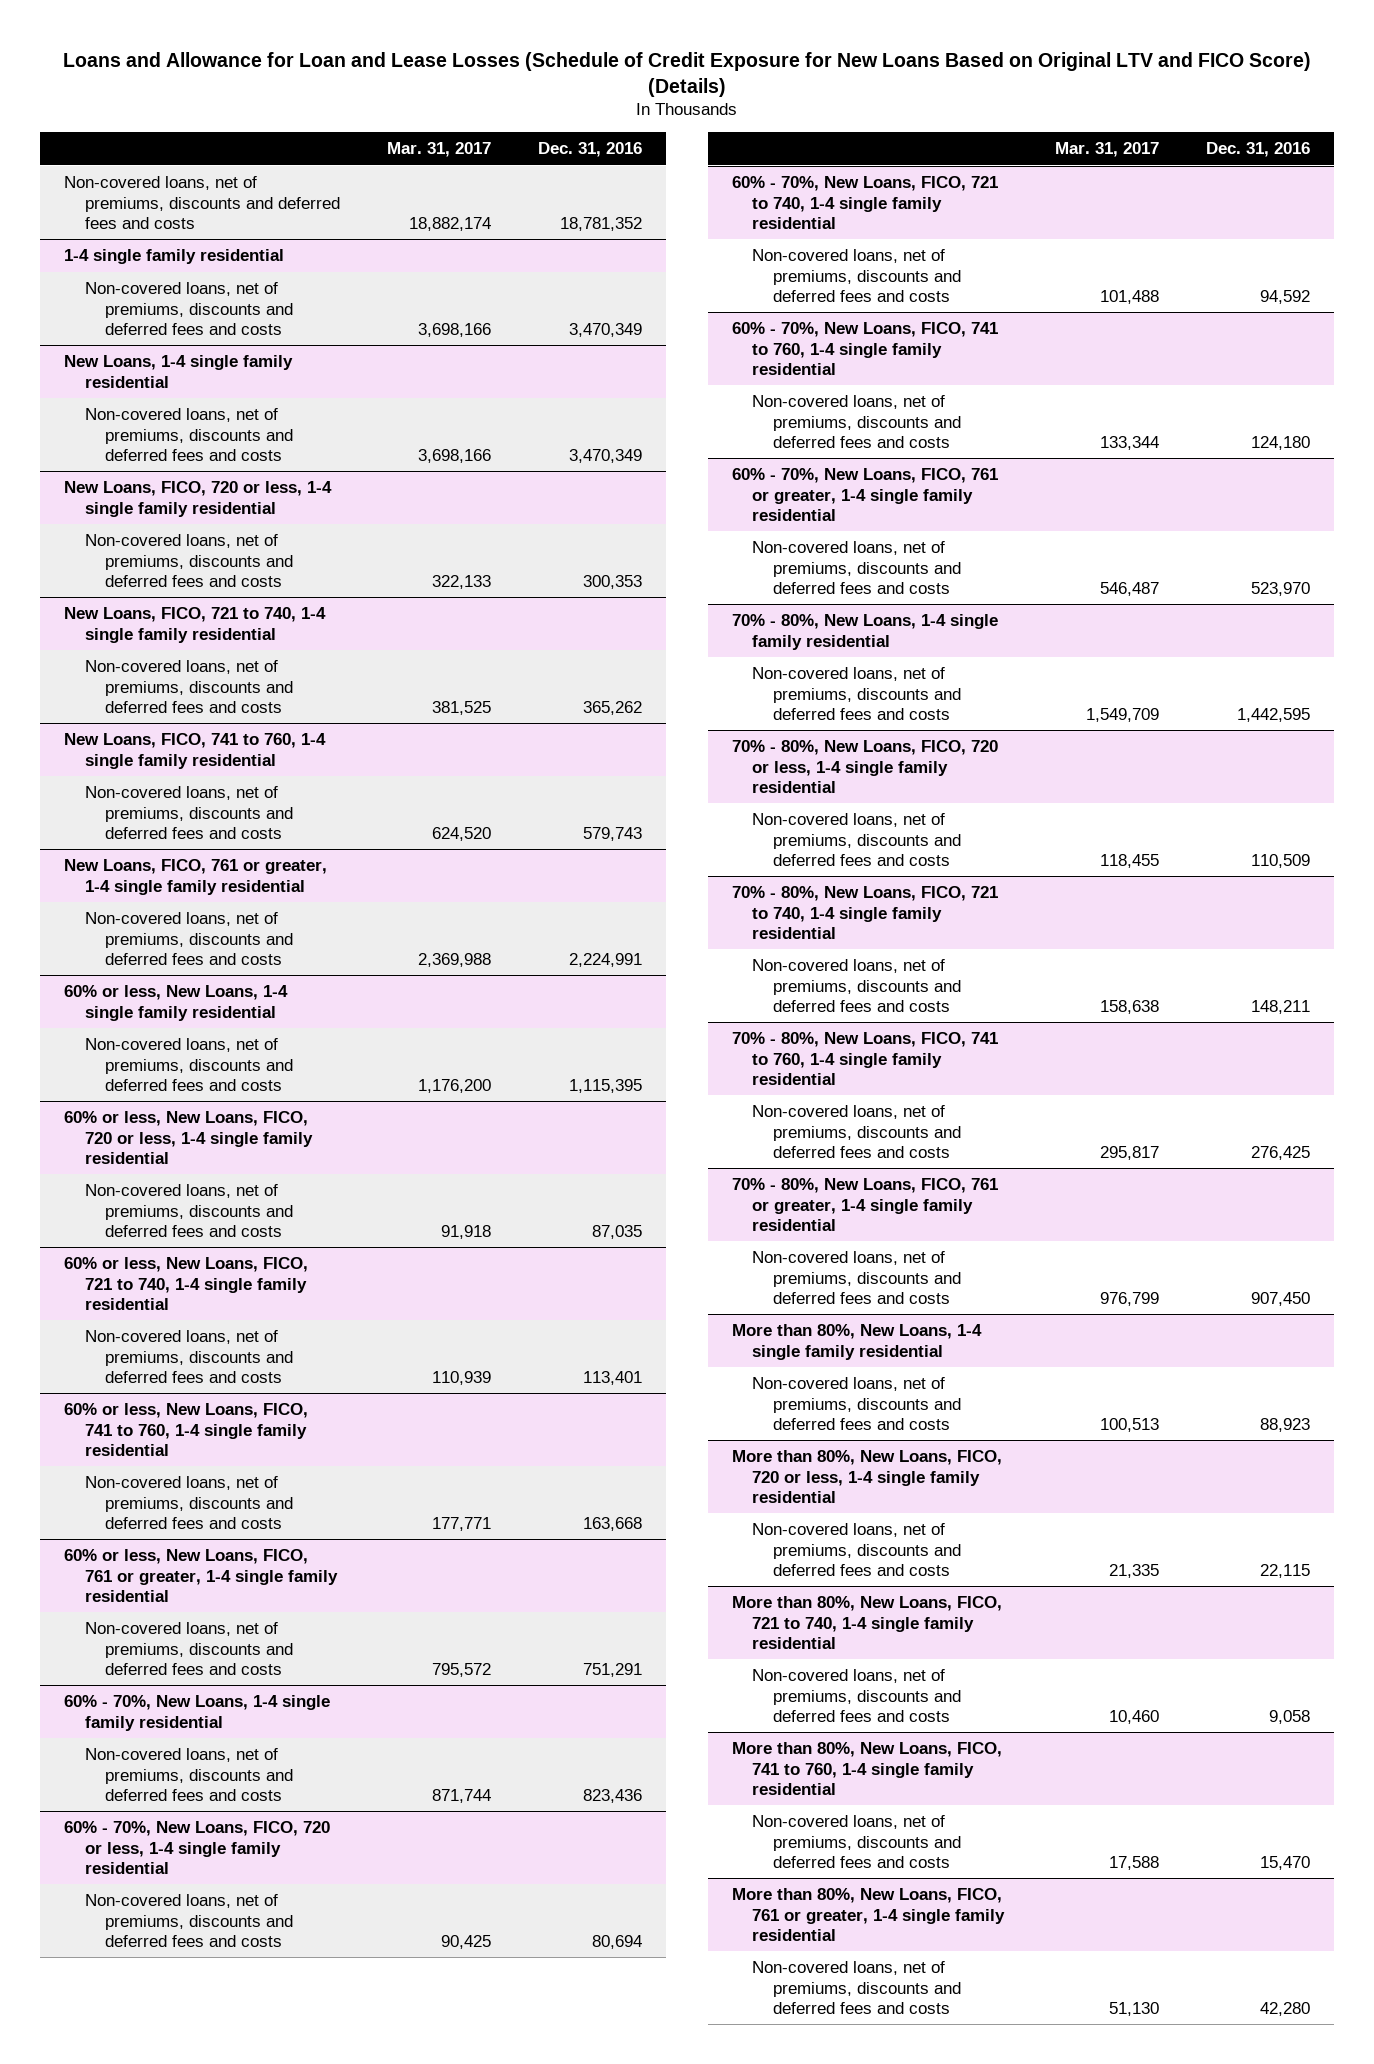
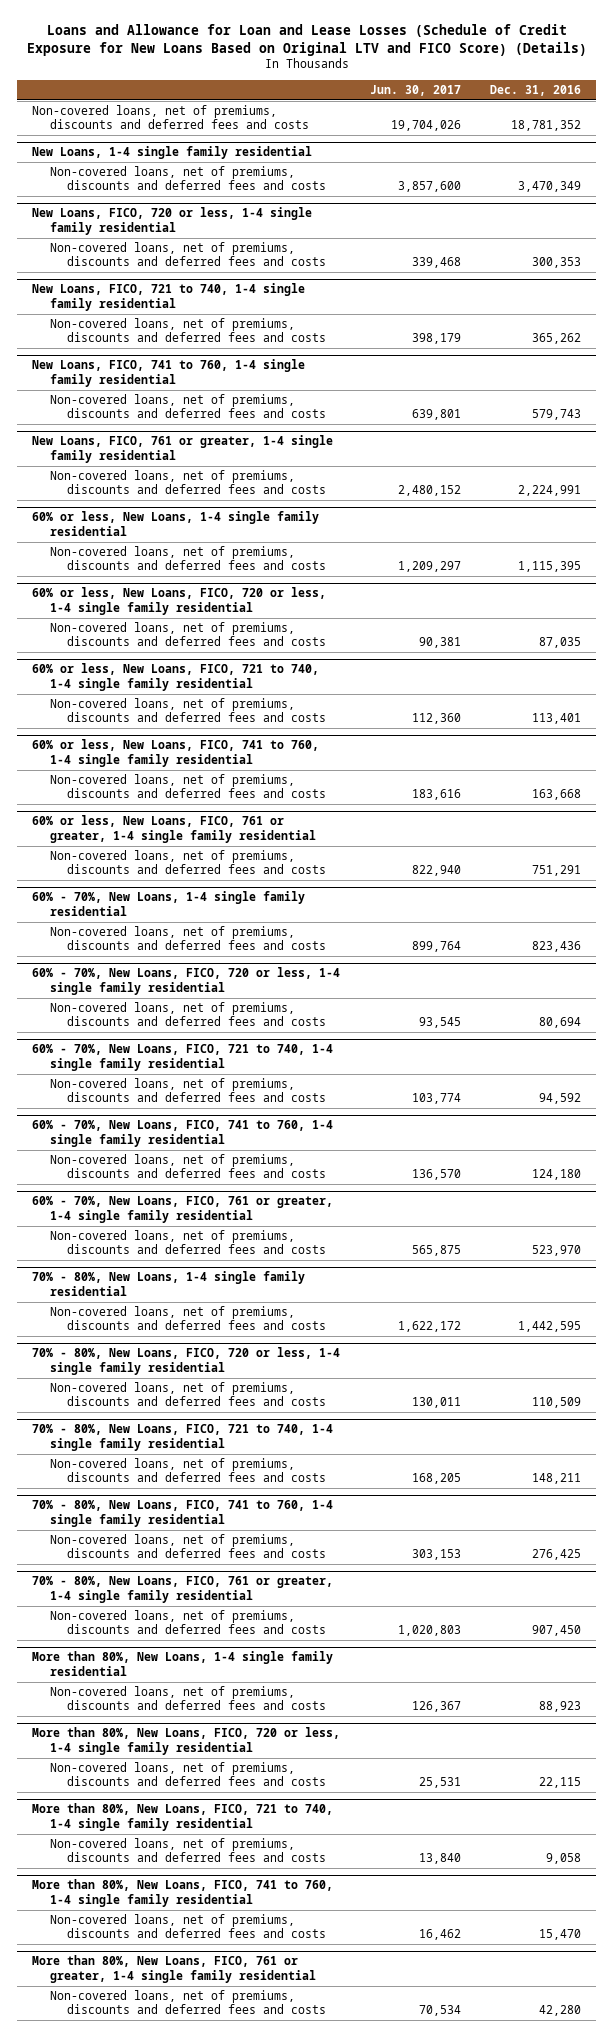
- | Mar. 31, 2017 | Dec. 31, 2016
+ | Jun. 30, 2017 | Dec. 31, 2016
- 1-4 single family residential
- Non-covered loans, net of premiums, discounts and deferred fees and costs | 3,698,166 | 3,470,349

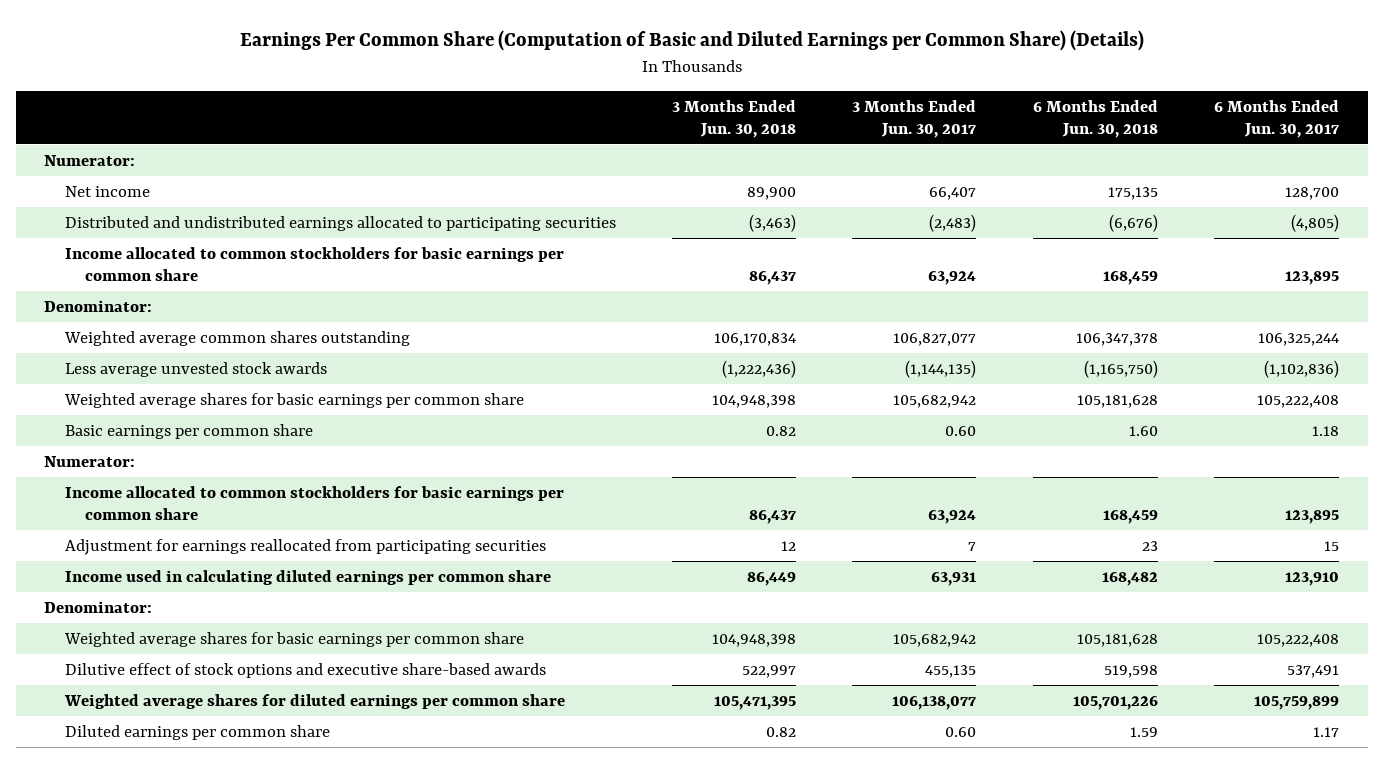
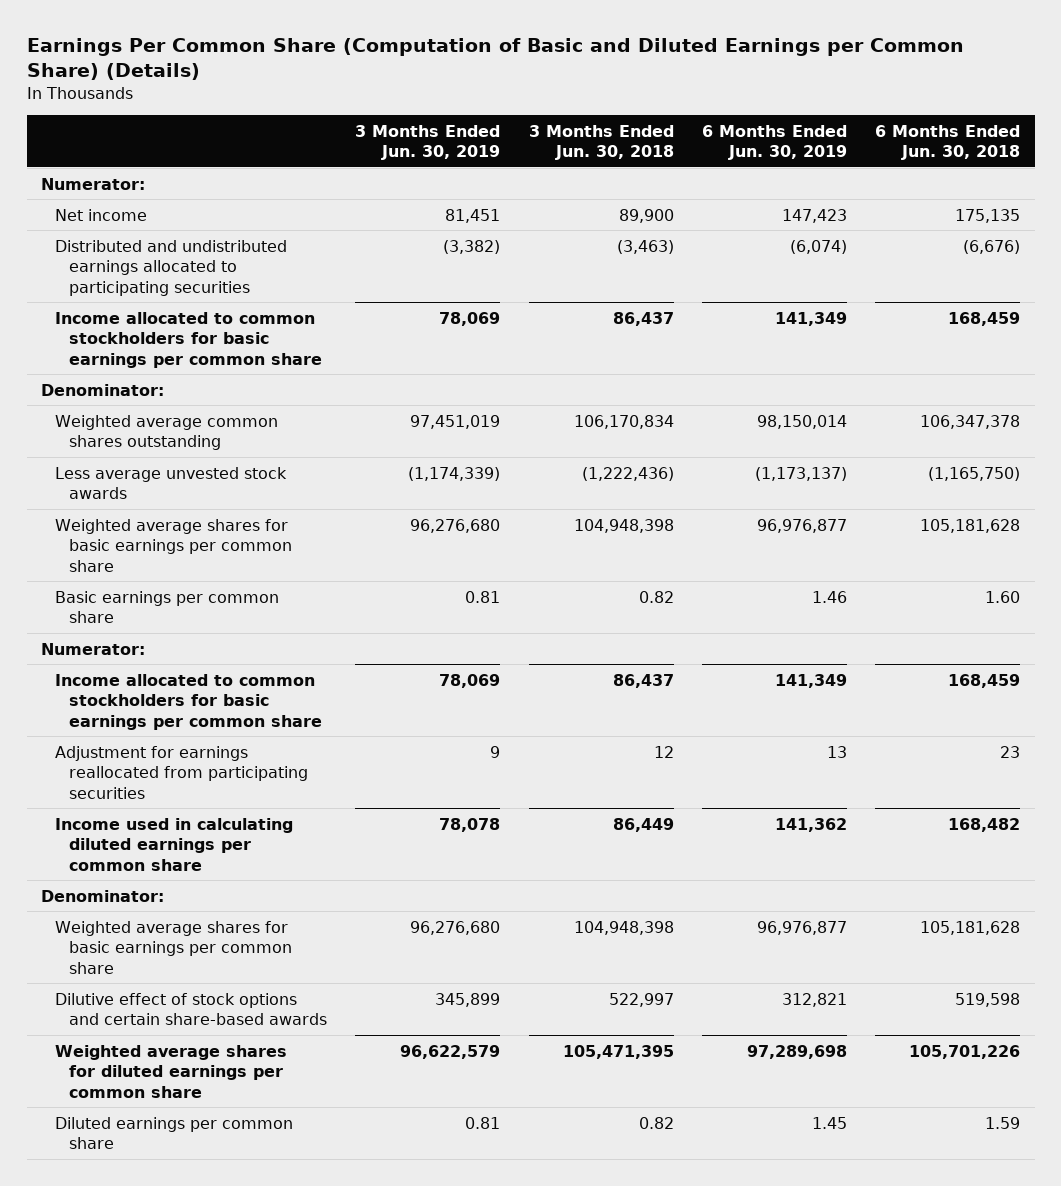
- | 3 Months Ended Jun. 30, 2018 | 3 Months Ended Jun. 30, 2017 | 6 Months Ended Jun. 30, 2018 | 6 Months Ended Jun. 30, 2017
+ | 3 Months Ended Jun. 30, 2019 | 3 Months Ended Jun. 30, 2018 | 6 Months Ended Jun. 30, 2019 | 6 Months Ended Jun. 30, 2018
- Dilutive effect of stock options and executive share-based awards | 522,997 | 455,135 | 519,598 | 537,491
+ Dilutive effect of stock options and certain share-based awards | 345,899 | 522,997 | 312,821 | 519,598

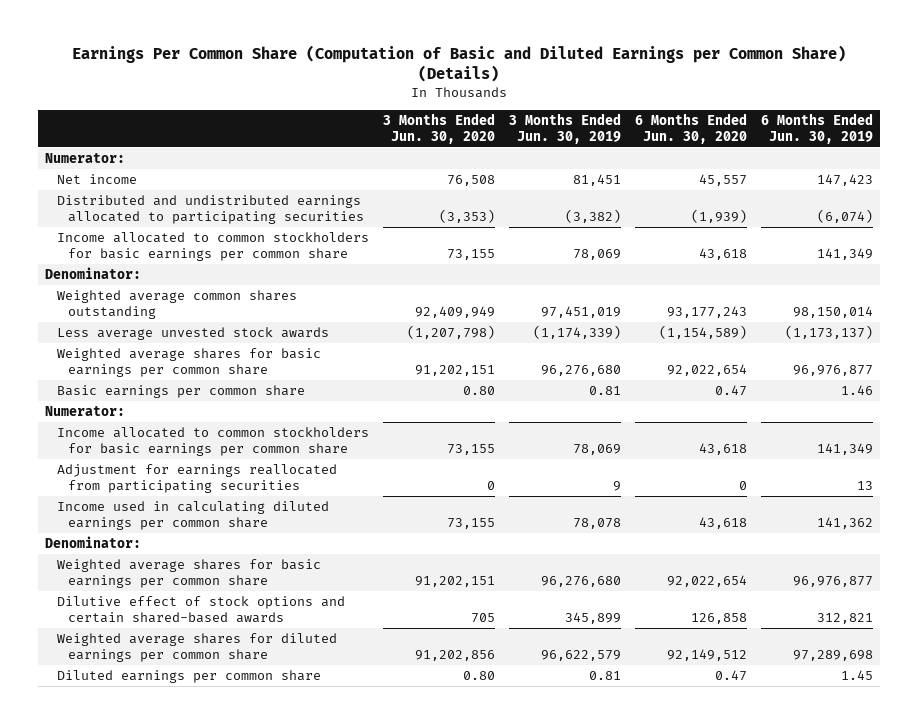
- | 3 Months Ended Jun. 30, 2019 | 3 Months Ended Jun. 30, 2018 | 6 Months Ended Jun. 30, 2019 | 6 Months Ended Jun. 30, 2018
+ | 3 Months Ended Jun. 30, 2020 | 3 Months Ended Jun. 30, 2019 | 6 Months Ended Jun. 30, 2020 | 6 Months Ended Jun. 30, 2019
- Dilutive effect of stock options and certain share-based awards | 345,899 | 522,997 | 312,821 | 519,598
+ Dilutive effect of stock options and certain shared-based awards | 705 | 345,899 | 126,858 | 312,821

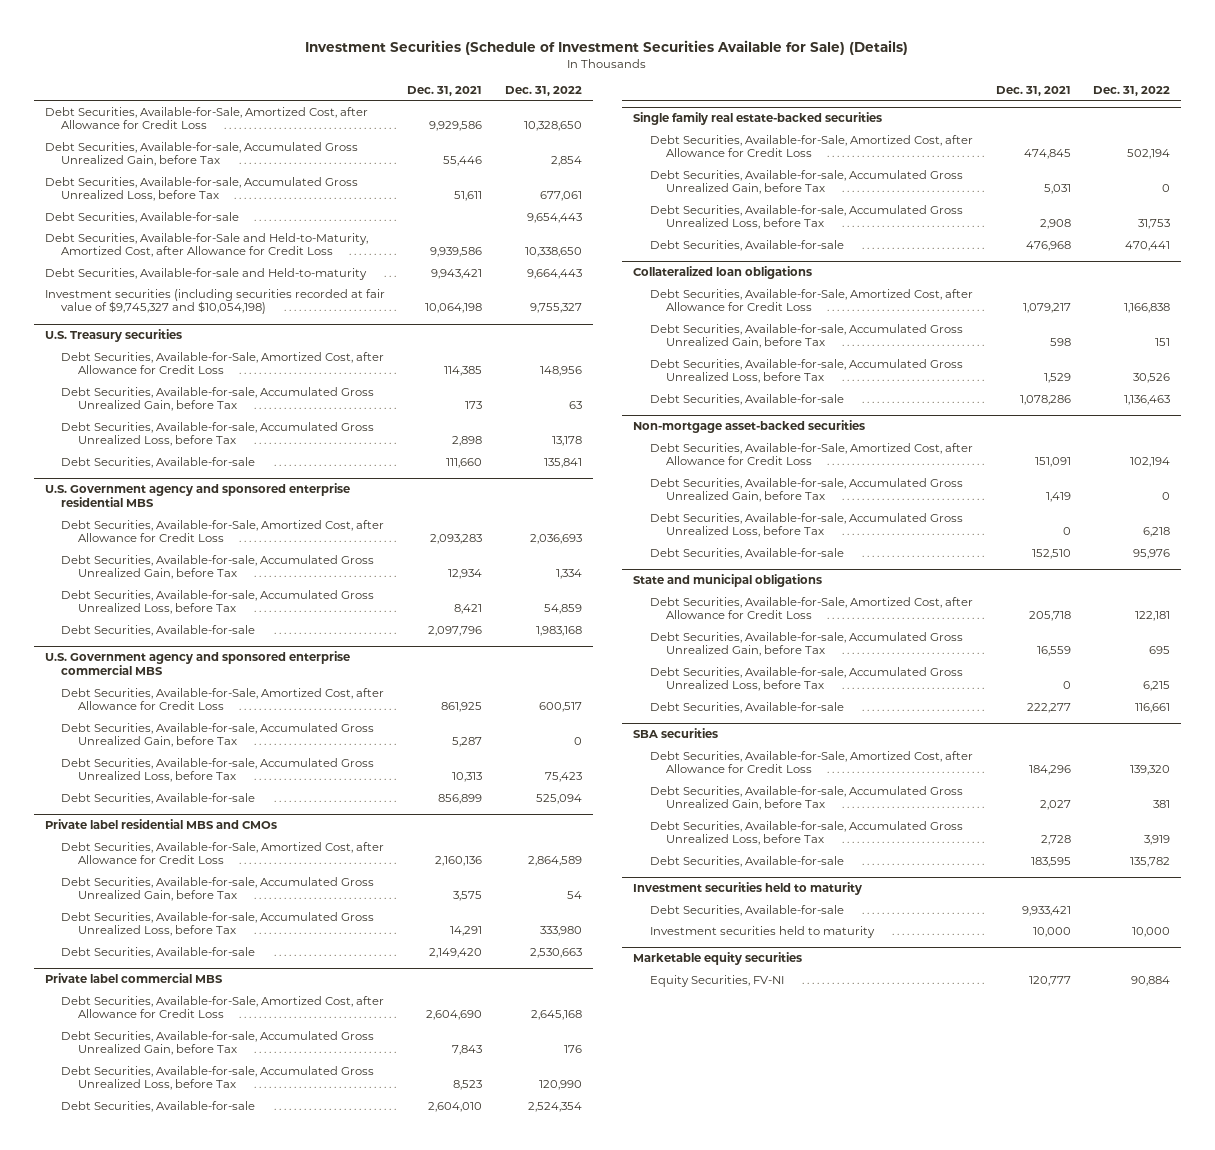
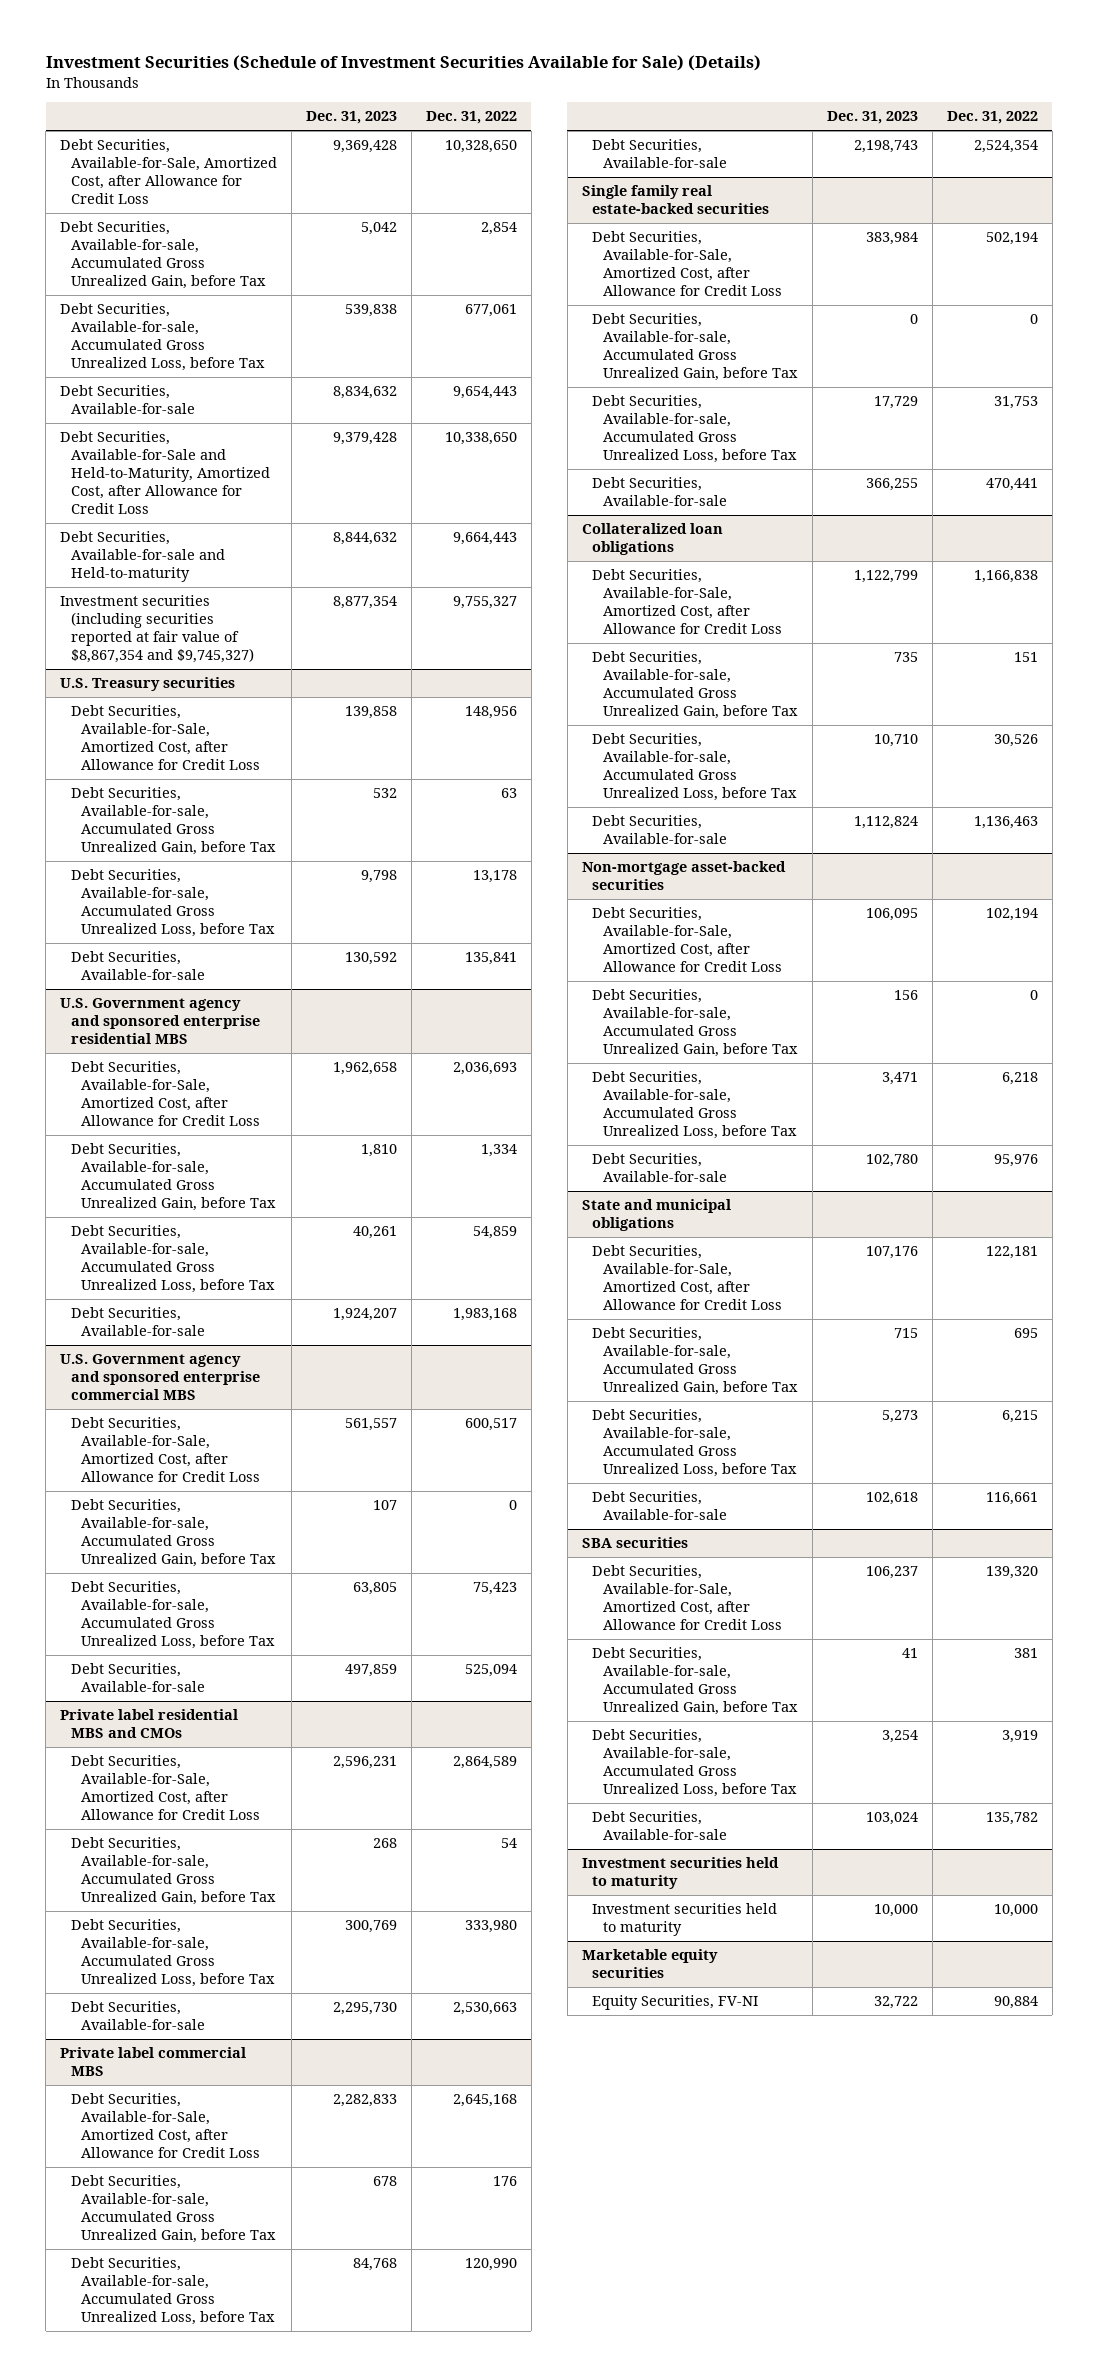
- | Dec. 31, 2021 | Dec. 31, 2022
+ | Dec. 31, 2023 | Dec. 31, 2022
- Investment securities (including securities recorded at fair value of $9,745,327 and $10,054,198) | 10,064,198 | 9,755,327
+ Investment securities (including securities reported at fair value of $8,867,354 and $9,745,327) | 8,877,354 | 9,755,327
@ Investment securities held to maturity
- Debt Securities, Available-for-sale | 9,933,421 |

